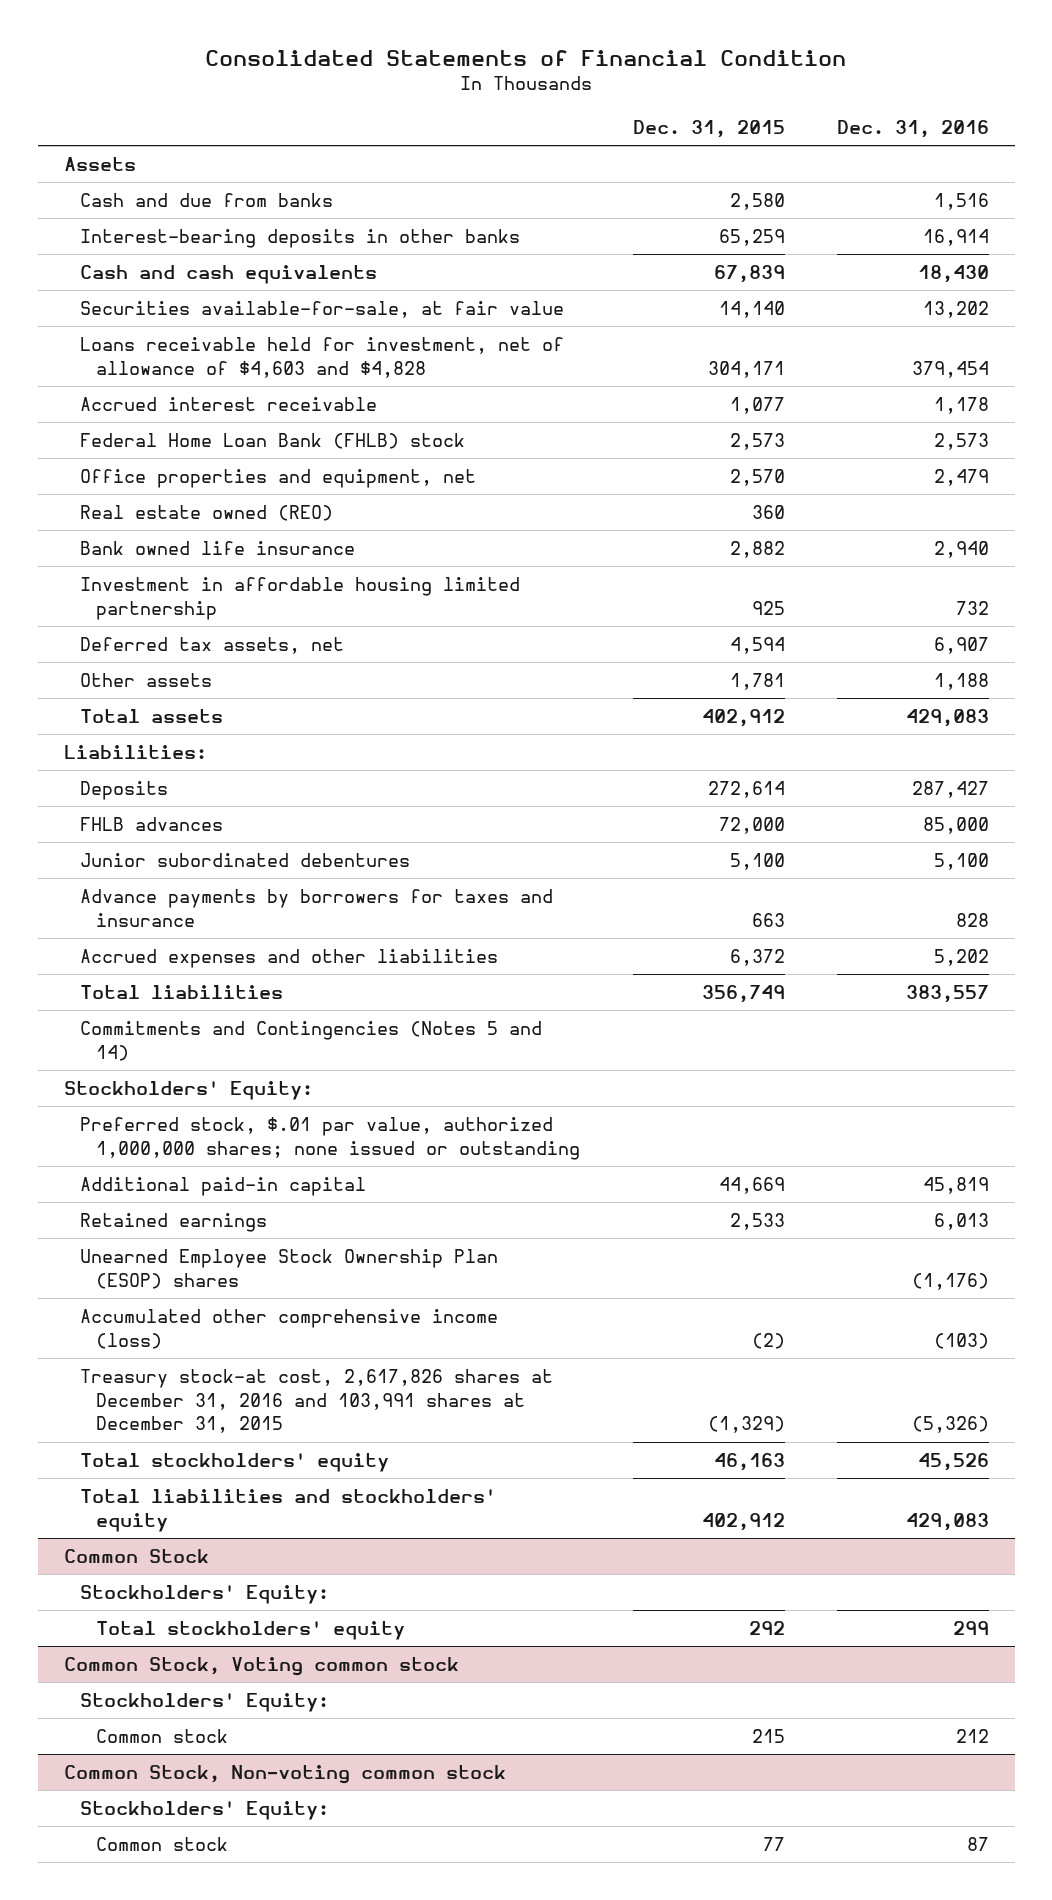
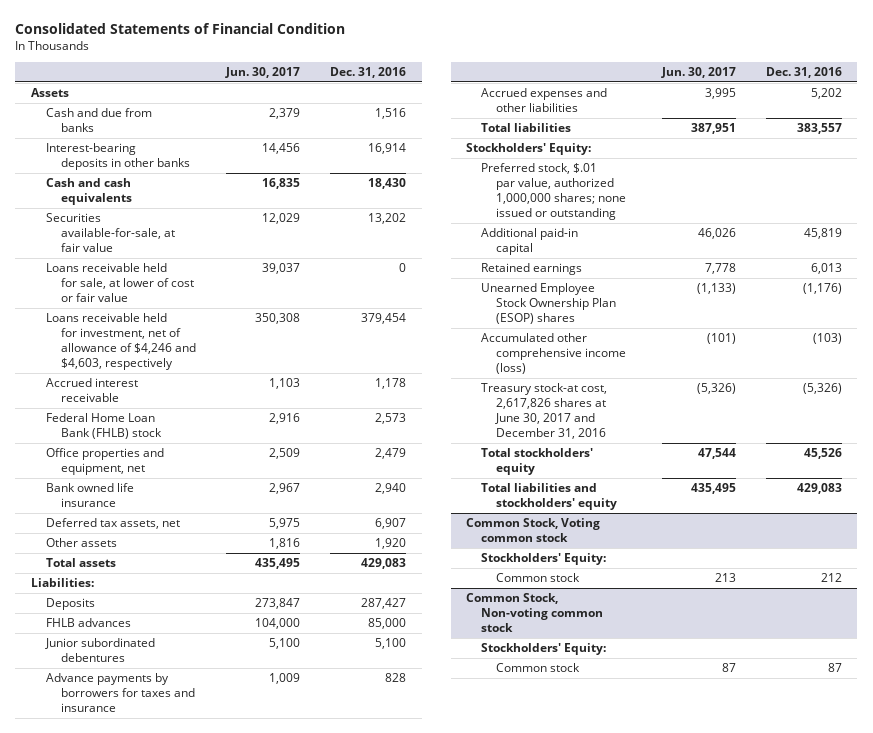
- | Dec. 31, 2015 | Dec. 31, 2016
+ | Jun. 30, 2017 | Dec. 31, 2016
- Loans receivable held for investment, net of allowance of $4,603 and $4,828 | 304,171 | 379,454
+ Loans receivable held for sale, at lower of cost or fair value | 39,037 | 0
+ Loans receivable held for investment, net of allowance of $4,246 and $4,603, respectively | 350,308 | 379,454
- Real estate owned (REO) | 360 |
- Investment in affordable housing limited partnership | 925 | 732
- Other assets | 1,781 | 1,188
+ Other assets | 1,816 | 1,920
- Commitments and Contingencies (Notes 5 and 14)
- Treasury stock-at cost, 2,617,826 shares at December 31, 2016 and 103,991 shares at December 31, 2015 | (1,329) | (5,326)
+ Treasury stock-at cost, 2,617,826 shares at June 30, 2017 and December 31, 2016 | (5,326) | (5,326)
- Common Stock
- Stockholders' Equity:
- Total stockholders' equity | 292 | 299

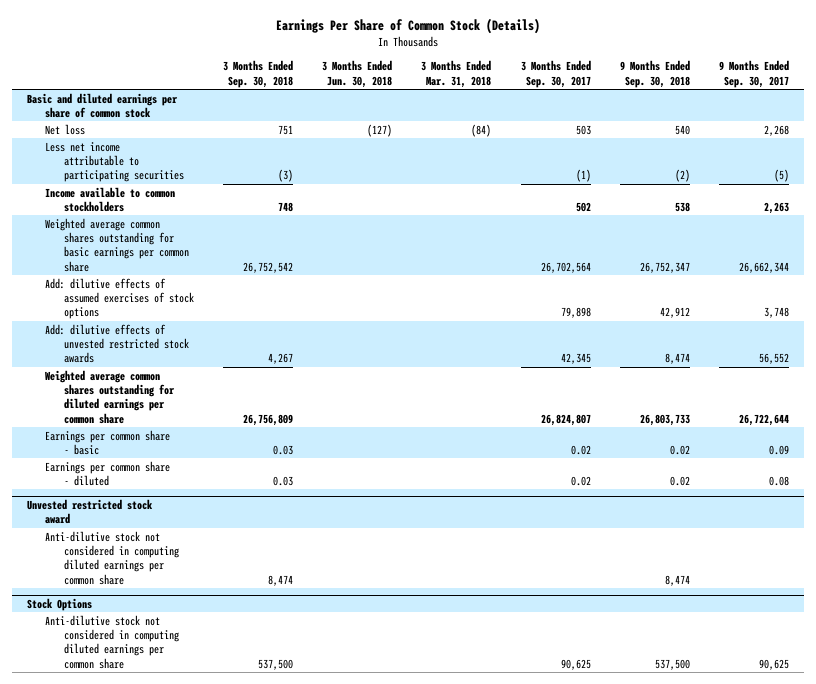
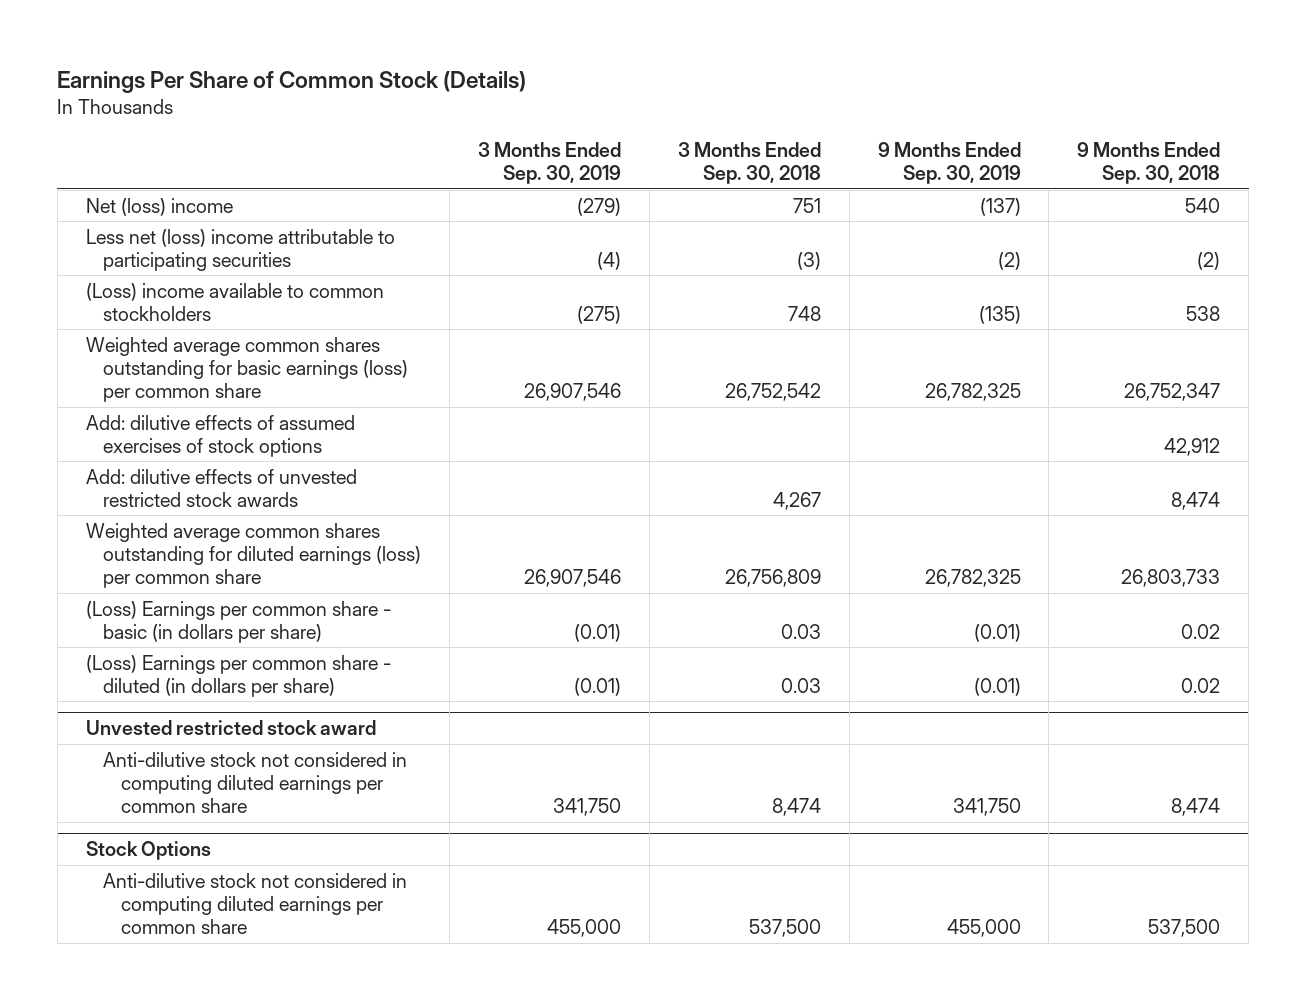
- | 3 Months Ended Sep. 30, 2018 | 3 Months Ended Jun. 30, 2018 | 3 Months Ended Mar. 31, 2018 | 3 Months Ended Sep. 30, 2017 | 9 Months Ended Sep. 30, 2018 | 9 Months Ended Sep. 30, 2017
+ | 3 Months Ended Sep. 30, 2019 | 3 Months Ended Sep. 30, 2018 | 9 Months Ended Sep. 30, 2019 | 9 Months Ended Sep. 30, 2018
- Basic and diluted earnings per share of common stock
- Net loss | 751 | (127) | (84) | 503 | 540 | 2,268
- Less net income attributable to participating securities | (3) | | | (1) | (2) | (5)
- Income available to common stockholders | 748 | | | 502 | 538 | 2,263
- Weighted average common shares outstanding for basic earnings per common share | 26,752,542 | | | 26,702,564 | 26,752,347 | 26,662,344
+ Net (loss) income | (279) | 751 | (137) | 540
+ Less net (loss) income attributable to participating securities | (4) | (3) | (2) | (2)
+ (Loss) income available to common stockholders | (275) | 748 | (135) | 538
+ Weighted average common shares outstanding for basic earnings (loss) per common share | 26,907,546 | 26,752,542 | 26,782,325 | 26,752,347
- Weighted average common shares outstanding for diluted earnings per common share | 26,756,809 | | | 26,824,807 | 26,803,733 | 26,722,644
- Earnings per common share - basic | 0.03 | | | 0.02 | 0.02 | 0.09
- Earnings per common share - diluted | 0.03 | | | 0.02 | 0.02 | 0.08
+ Weighted average common shares outstanding for diluted earnings (loss) per common share | 26,907,546 | 26,756,809 | 26,782,325 | 26,803,733
+ (Loss) Earnings per common share - basic (in dollars per share) | (0.01) | 0.03 | (0.01) | 0.02
+ (Loss) Earnings per common share - diluted (in dollars per share) | (0.01) | 0.03 | (0.01) | 0.02

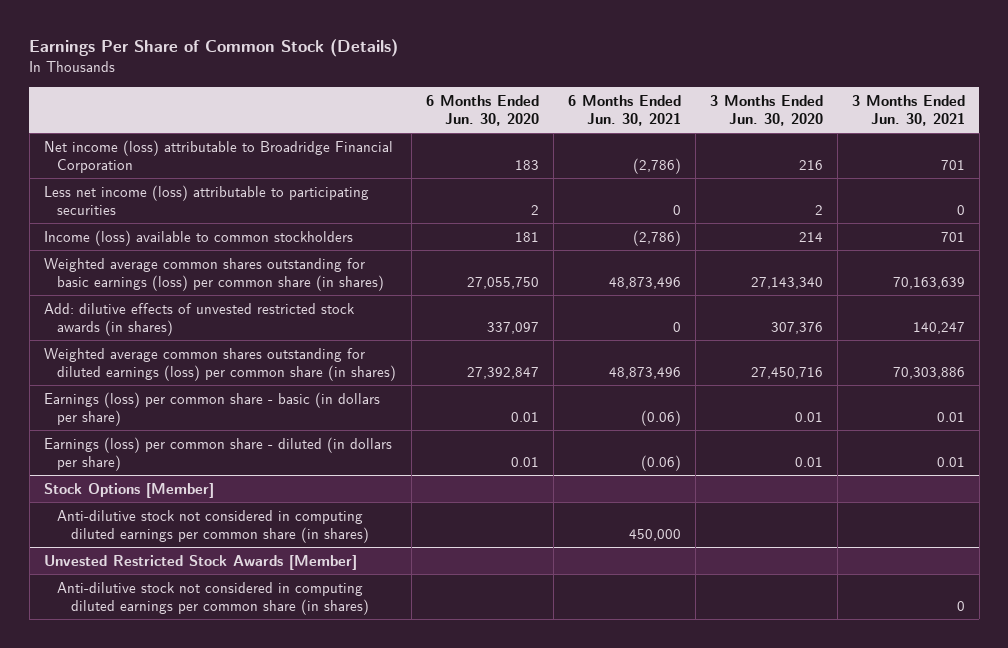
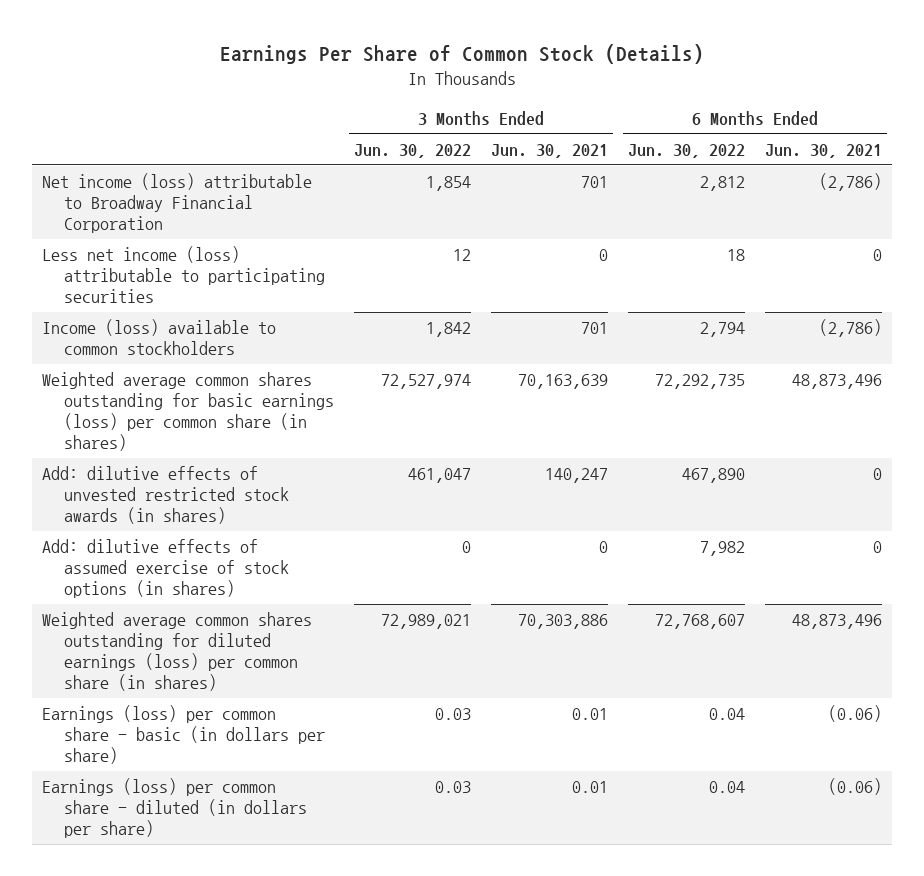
- | 6 Months Ended Jun. 30, 2020 | 6 Months Ended Jun. 30, 2021 | 3 Months Ended Jun. 30, 2020 | 3 Months Ended Jun. 30, 2021
+ | 3 Months Ended Jun. 30, 2022 | 3 Months Ended Jun. 30, 2021 | 6 Months Ended Jun. 30, 2022 | 6 Months Ended Jun. 30, 2021
- Net income (loss) attributable to Broadridge Financial Corporation | 183 | (2,786) | 216 | 701
+ Net income (loss) attributable to Broadway Financial Corporation | 1,854 | 701 | 2,812 | (2,786)
+ Add: dilutive effects of assumed exercise of stock options (in shares) | 0 | 0 | 7,982 | 0
- Stock Options [Member]
- Anti-dilutive stock not considered in computing diluted earnings per common share (in shares) | | 450,000 | |
- Unvested Restricted Stock Awards [Member]
- Anti-dilutive stock not considered in computing diluted earnings per common share (in shares) | | | | 0

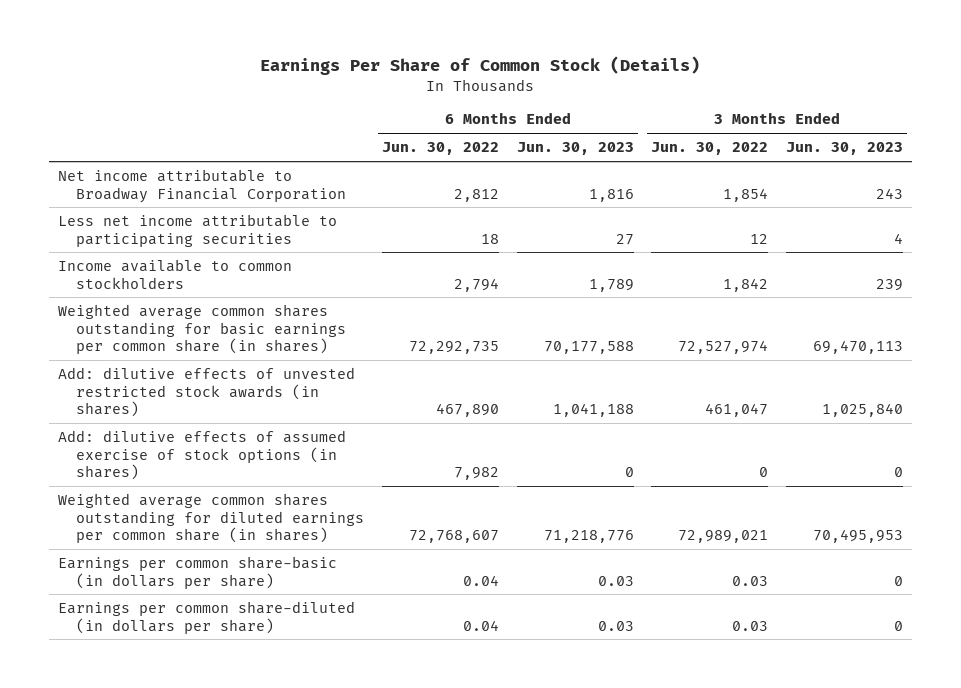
- | 3 Months Ended Jun. 30, 2022 | 3 Months Ended Jun. 30, 2021 | 6 Months Ended Jun. 30, 2022 | 6 Months Ended Jun. 30, 2021
+ | 6 Months Ended Jun. 30, 2022 | 6 Months Ended Jun. 30, 2023 | 3 Months Ended Jun. 30, 2022 | 3 Months Ended Jun. 30, 2023
- Net income (loss) attributable to Broadway Financial Corporation | 1,854 | 701 | 2,812 | (2,786)
- Less net income (loss) attributable to participating securities | 12 | 0 | 18 | 0
- Income (loss) available to common stockholders | 1,842 | 701 | 2,794 | (2,786)
- Weighted average common shares outstanding for basic earnings (loss) per common share (in shares) | 72,527,974 | 70,163,639 | 72,292,735 | 48,873,496
+ Net income attributable to Broadway Financial Corporation | 2,812 | 1,816 | 1,854 | 243
+ Less net income attributable to participating securities | 18 | 27 | 12 | 4
+ Income available to common stockholders | 2,794 | 1,789 | 1,842 | 239
+ Weighted average common shares outstanding for basic earnings per common share (in shares) | 72,292,735 | 70,177,588 | 72,527,974 | 69,470,113
- Weighted average common shares outstanding for diluted earnings (loss) per common share (in shares) | 72,989,021 | 70,303,886 | 72,768,607 | 48,873,496
- Earnings (loss) per common share - basic (in dollars per share) | 0.03 | 0.01 | 0.04 | (0.06)
- Earnings (loss) per common share - diluted (in dollars per share) | 0.03 | 0.01 | 0.04 | (0.06)
+ Weighted average common shares outstanding for diluted earnings per common share (in shares) | 72,768,607 | 71,218,776 | 72,989,021 | 70,495,953
+ Earnings per common share-basic (in dollars per share) | 0.04 | 0.03 | 0.03 | 0
+ Earnings per common share-diluted (in dollars per share) | 0.04 | 0.03 | 0.03 | 0

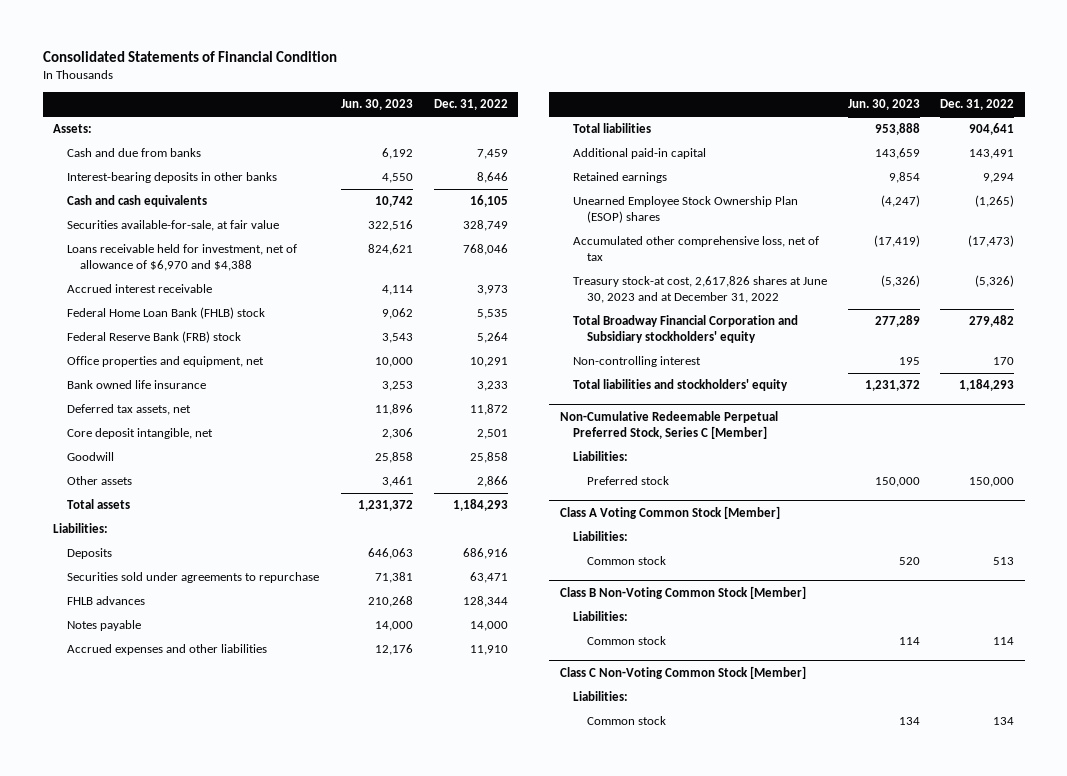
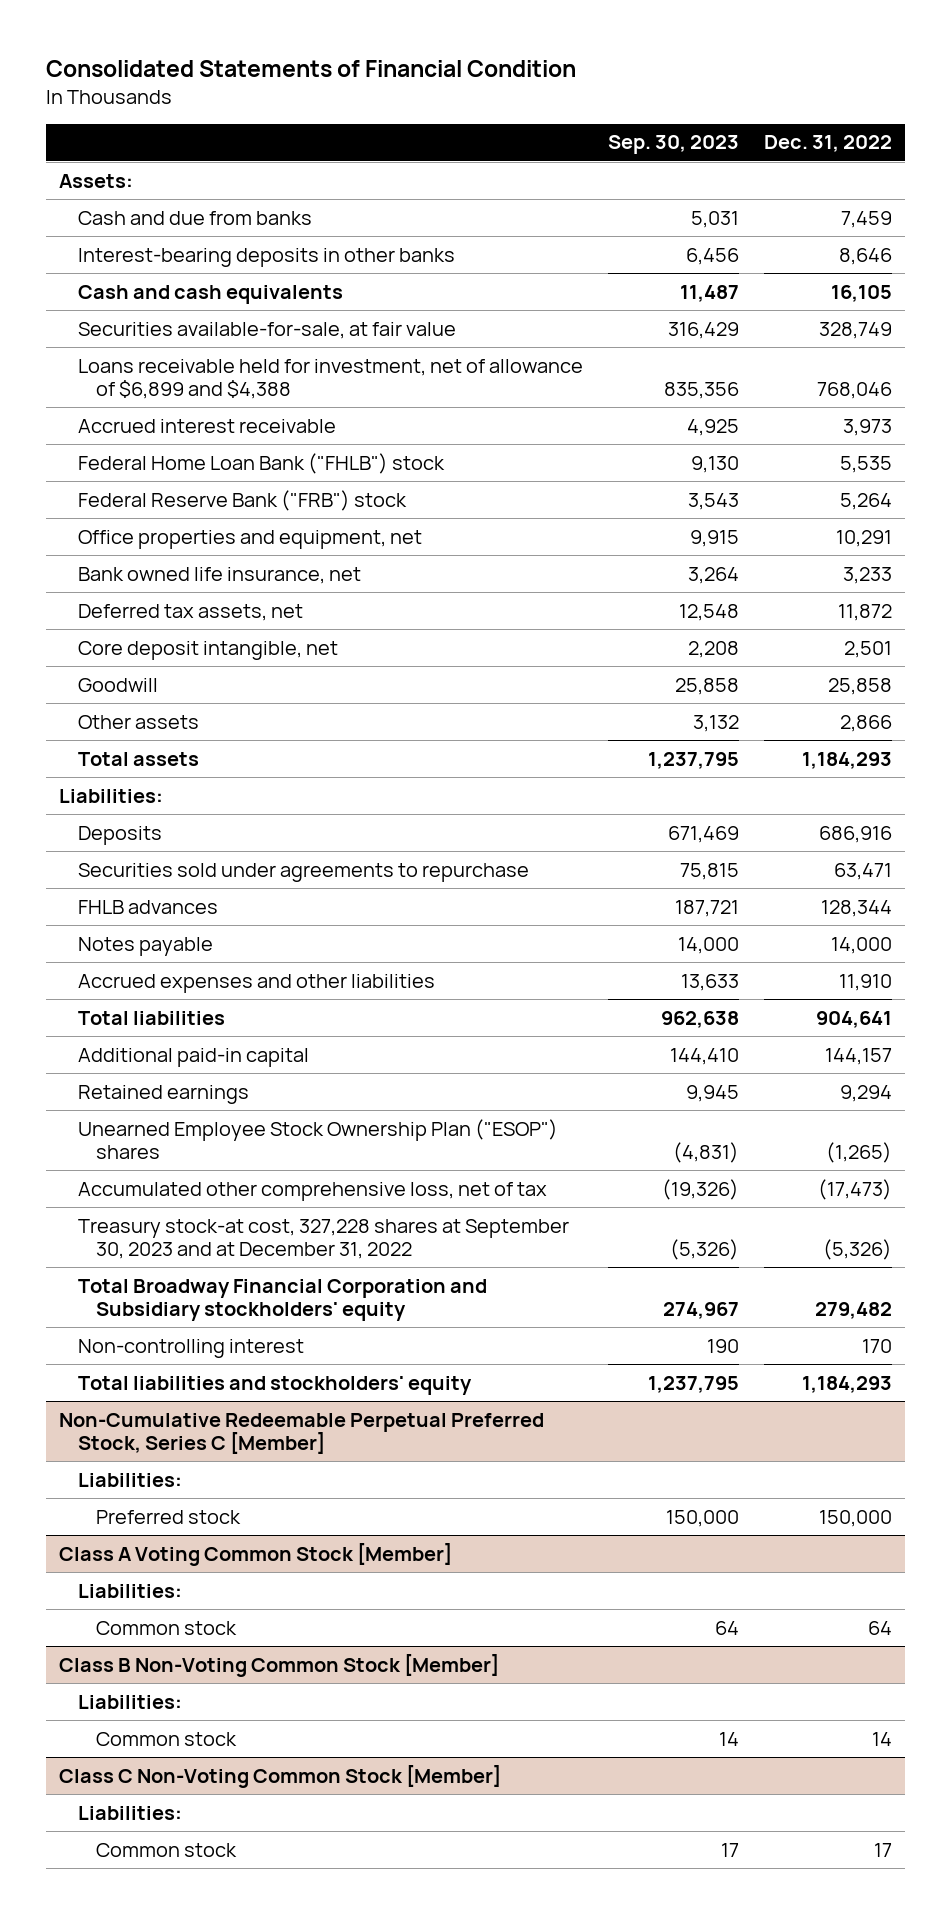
- | Jun. 30, 2023 | Dec. 31, 2022
+ | Sep. 30, 2023 | Dec. 31, 2022
- Loans receivable held for investment, net of allowance of $6,970 and $4,388 | 824,621 | 768,046
+ Loans receivable held for investment, net of allowance of $6,899 and $4,388 | 835,356 | 768,046
- Federal Home Loan Bank (FHLB) stock | 9,062 | 5,535
- Federal Reserve Bank (FRB) stock | 3,543 | 5,264
+ Federal Home Loan Bank ("FHLB") stock | 9,130 | 5,535
+ Federal Reserve Bank ("FRB") stock | 3,543 | 5,264
- Bank owned life insurance | 3,253 | 3,233
+ Bank owned life insurance, net | 3,264 | 3,233
- Additional paid-in capital | 143,659 | 143,491
+ Additional paid-in capital | 144,410 | 144,157
- Unearned Employee Stock Ownership Plan (ESOP) shares | (4,247) | (1,265)
+ Unearned Employee Stock Ownership Plan ("ESOP") shares | (4,831) | (1,265)
- Treasury stock-at cost, 2,617,826 shares at June 30, 2023 and at December 31, 2022 | (5,326) | (5,326)
+ Treasury stock-at cost, 327,228 shares at September 30, 2023 and at December 31, 2022 | (5,326) | (5,326)
@ Class A Voting Common Stock [Member]
- Common stock | 520 | 513
+ Common stock | 64 | 64
@ Class B Non-Voting Common Stock [Member]
- Common stock | 114 | 114
+ Common stock | 14 | 14
@ Class C Non-Voting Common Stock [Member]
- Common stock | 134 | 134
+ Common stock | 17 | 17

